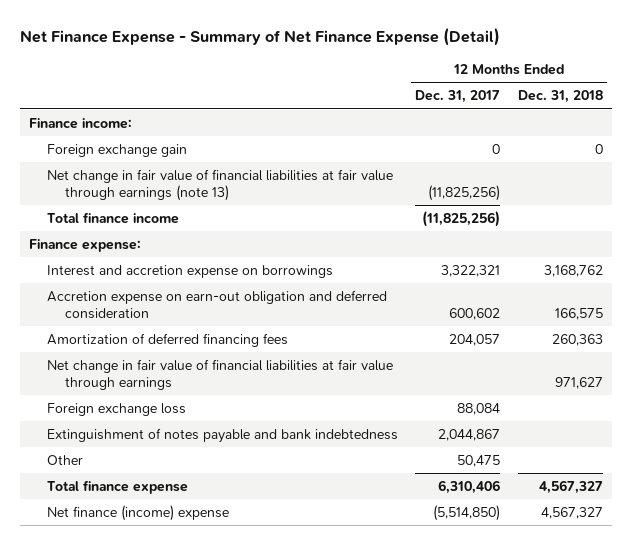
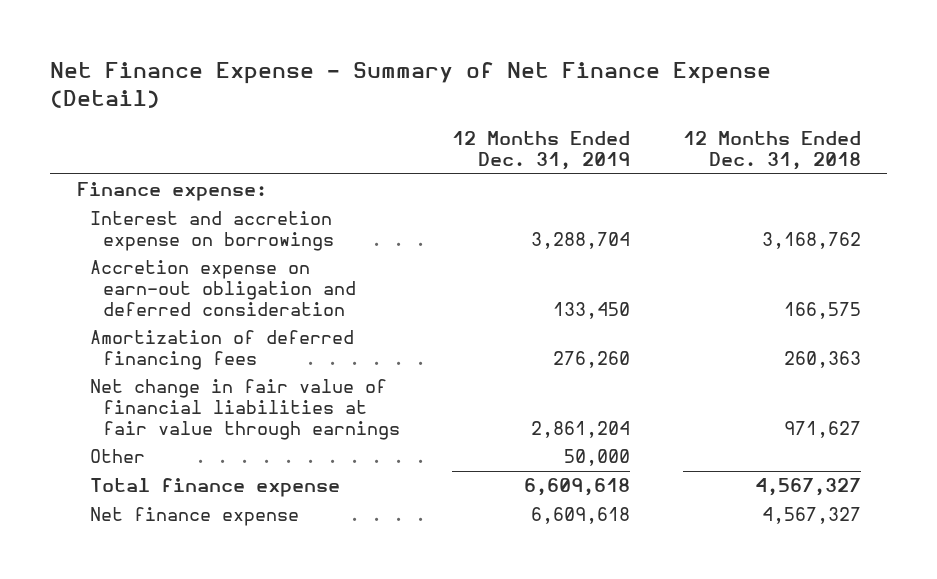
- | 12 Months Ended Dec. 31, 2017 | 12 Months Ended Dec. 31, 2018
+ | 12 Months Ended Dec. 31, 2019 | 12 Months Ended Dec. 31, 2018
- Finance income:
- Foreign exchange gain | 0 | 0
- Net change in fair value of financial liabilities at fair value through earnings (note 13) | (11,825,256) |
- Total finance income | (11,825,256) |
- Foreign exchange loss | 88,084 |
- Extinguishment of notes payable and bank indebtedness | 2,044,867 |
- Net finance (income) expense | (5,514,850) | 4,567,327
+ Net finance expense | 6,609,618 | 4,567,327

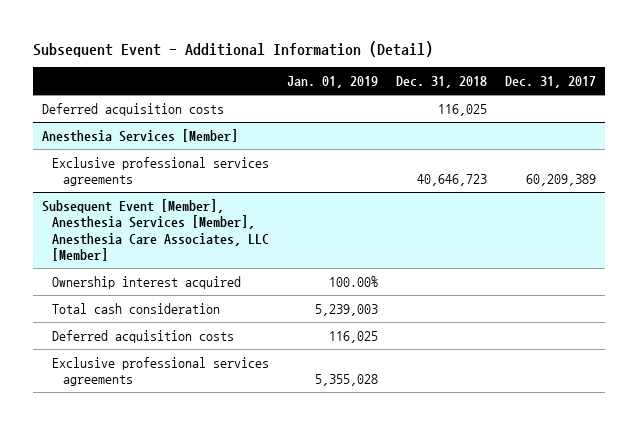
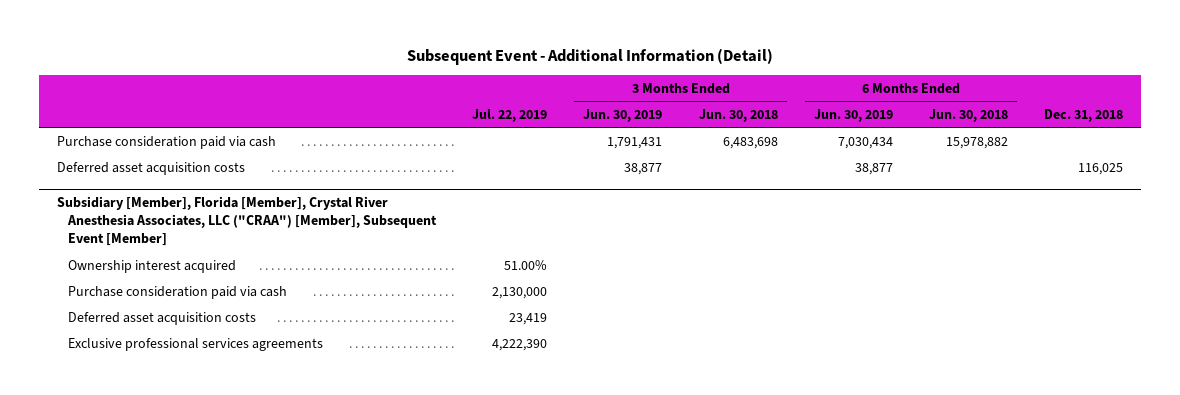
- | Jan. 01, 2019 | Dec. 31, 2018 | Dec. 31, 2017
+ | Jul. 22, 2019 | 3 Months Ended Jun. 30, 2019 | 3 Months Ended Jun. 30, 2018 | 6 Months Ended Jun. 30, 2019 | 6 Months Ended Jun. 30, 2018 | Dec. 31, 2018
- Deferred acquisition costs | | 116,025 |
- Anesthesia Services [Member]
- Exclusive professional services agreements | | 40,646,723 | 60,209,389
- Subsequent Event [Member], Anesthesia Services [Member], Anesthesia Care Associates, LLC [Member]
- Ownership interest acquired | 100.00% | |
- Total cash consideration | 5,239,003 | |
- Deferred acquisition costs | 116,025 | |
- Exclusive professional services agreements | 5,355,028 | |
+ Purchase consideration paid via cash | | 1,791,431 | 6,483,698 | 7,030,434 | 15,978,882 |
+ Deferred asset acquisition costs | | 38,877 | | 38,877 | | 116,025
+ Subsidiary [Member], Florida [Member], Crystal River Anesthesia Associates, LLC ("CRAA") [Member], Subsequent Event [Member]
+ Ownership interest acquired | 51.00% | | | | |
+ Purchase consideration paid via cash | 2,130,000 | | | | |
+ Deferred asset acquisition costs | 23,419 | | | | |
+ Exclusive professional services agreements | 4,222,390 | | | | |

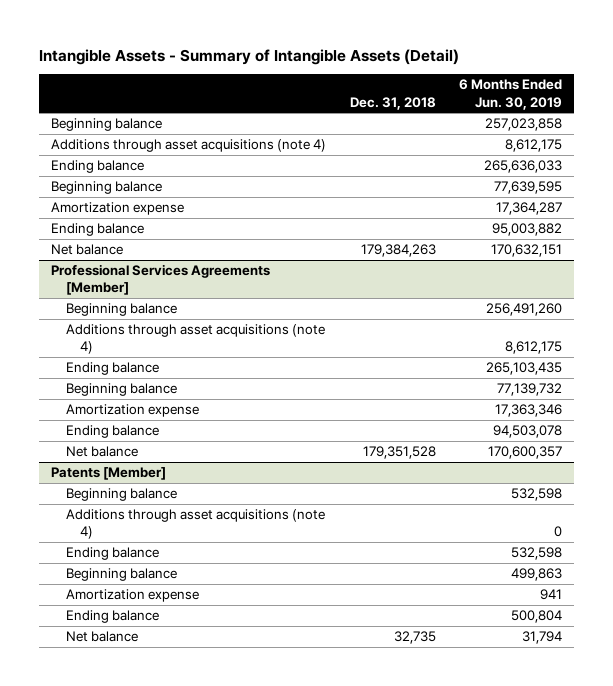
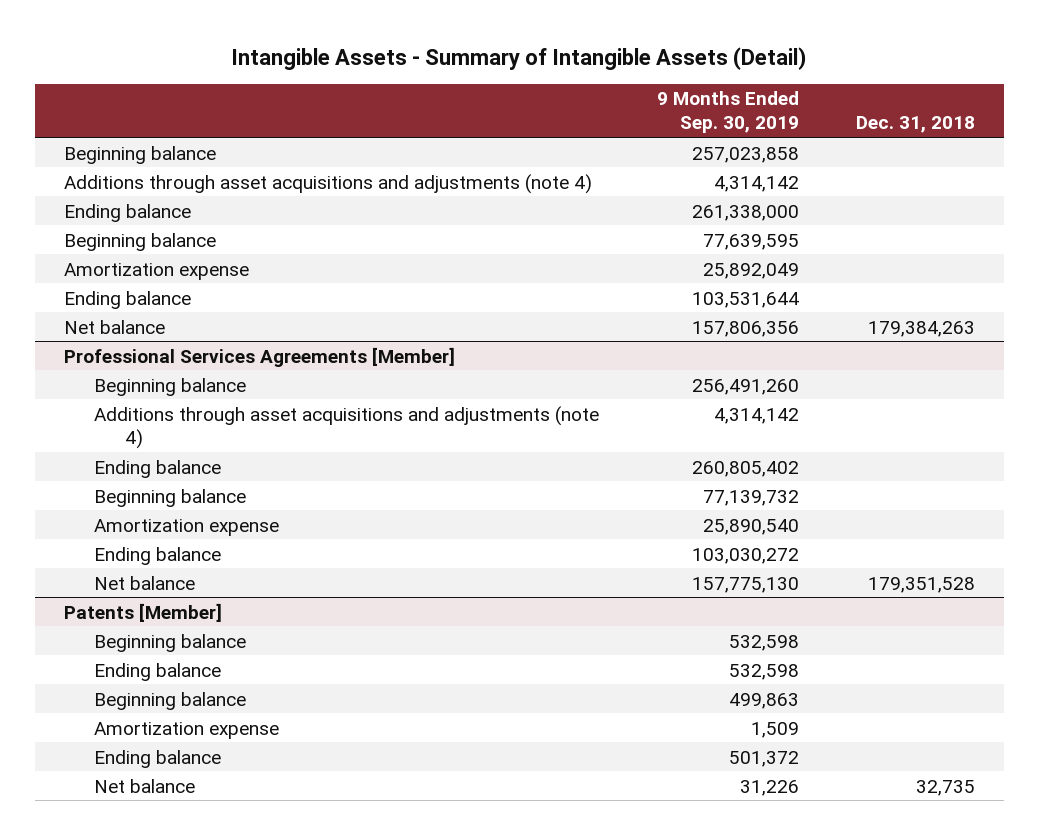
- | Dec. 31, 2018 | 6 Months Ended Jun. 30, 2019
+ | 9 Months Ended Sep. 30, 2019 | Dec. 31, 2018
- Additions through asset acquisitions (note 4) | | 8,612,175
+ Additions through asset acquisitions and adjustments (note 4) | 4,314,142 |
@ Professional Services Agreements [Member]
- Additions through asset acquisitions (note 4) | | 8,612,175
+ Additions through asset acquisitions and adjustments (note 4) | 4,314,142 |
@ Patents [Member]
- Additions through asset acquisitions (note 4) | | 0

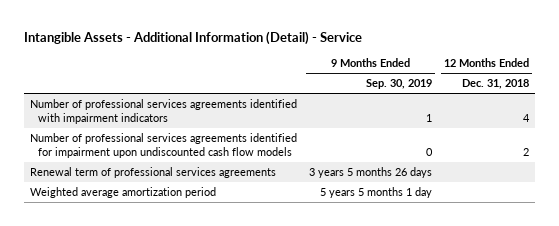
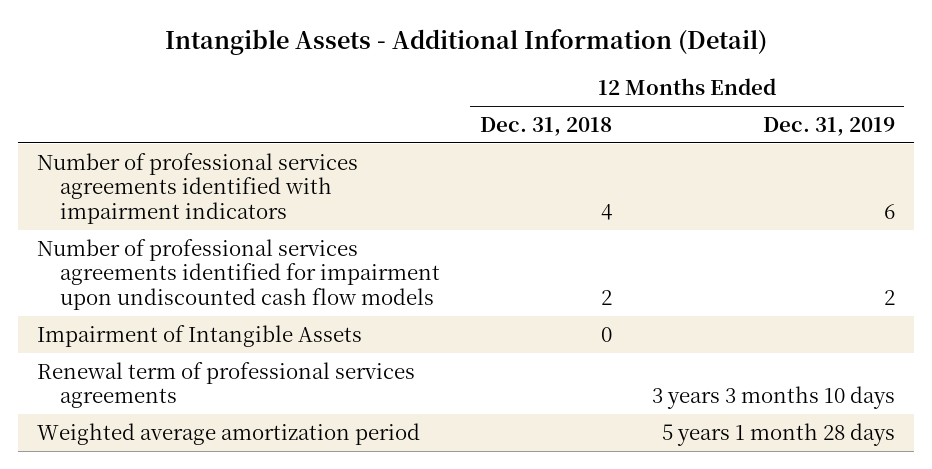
- Intangible Assets - Additional Information (Detail) - Service
+ Intangible Assets - Additional Information (Detail)
- | 9 Months Ended Sep. 30, 2019 | 12 Months Ended Dec. 31, 2018
+ | 12 Months Ended Dec. 31, 2018 | 12 Months Ended Dec. 31, 2019
+ Impairment of Intangible Assets | 0 |

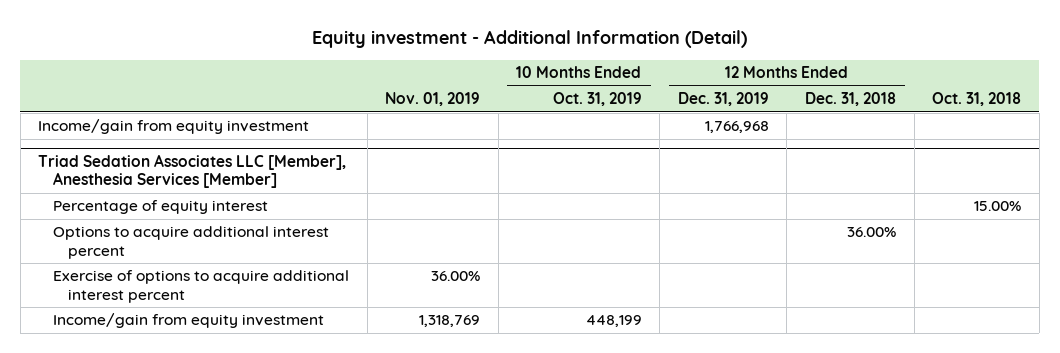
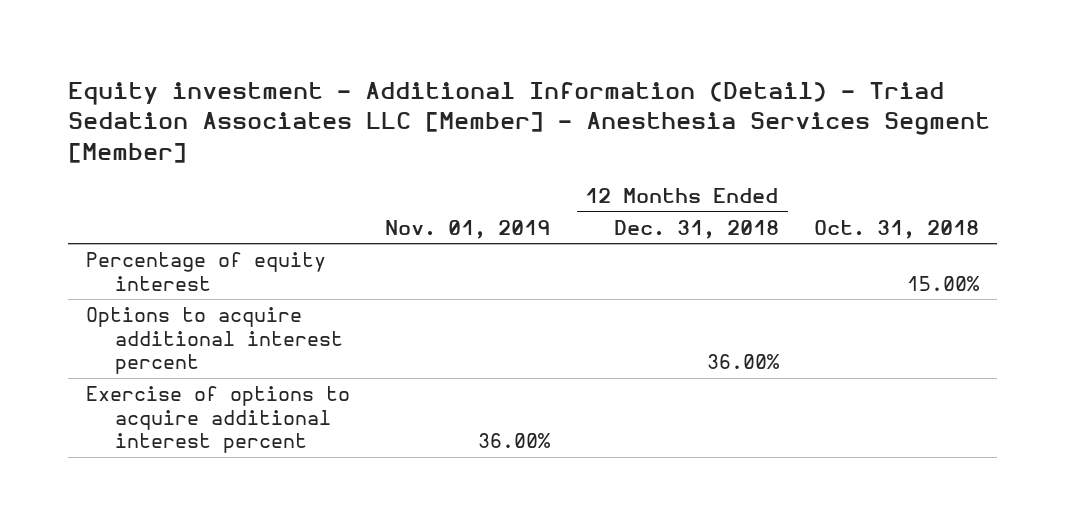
- Equity investment - Additional Information (Detail)
+ Equity investment - Additional Information (Detail) - Triad Sedation Associates LLC [Member] - Anesthesia Services Segment [Member]
- | Nov. 01, 2019 | 10 Months Ended Oct. 31, 2019 | 12 Months Ended Dec. 31, 2019 | 12 Months Ended Dec. 31, 2018 | Oct. 31, 2018
+ | Nov. 01, 2019 | 12 Months Ended Dec. 31, 2018 | Oct. 31, 2018
- Income/gain from equity investment | | | 1,766,968 | |
- Triad Sedation Associates LLC [Member], Anesthesia Services [Member]
- Percentage of equity interest | | | | | 15.00%
- Options to acquire additional interest percent | | | | 36.00% |
- Exercise of options to acquire additional interest percent | 36.00% | | | |
- Income/gain from equity investment | 1,318,769 | 448,199 | | |
+ Percentage of equity interest | | | 15.00%
+ Options to acquire additional interest percent | | 36.00% |
+ Exercise of options to acquire additional interest percent | 36.00% | |

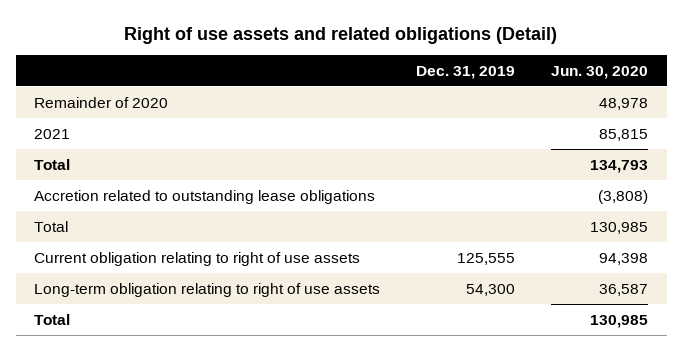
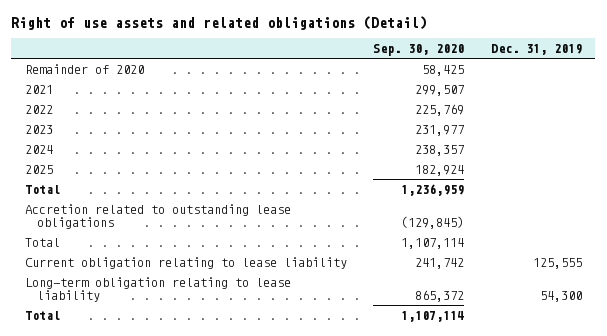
- | Dec. 31, 2019 | Jun. 30, 2020
+ | Sep. 30, 2020 | Dec. 31, 2019
+ 2022 | 225,769 |
+ 2023 | 231,977 |
+ 2024 | 238,357 |
+ 2025 | 182,924 |
- Current obligation relating to right of use assets | 125,555 | 94,398
- Long-term obligation relating to right of use assets | 54,300 | 36,587
+ Current obligation relating to lease liability | 241,742 | 125,555
+ Long-term obligation relating to lease liability | 865,372 | 54,300

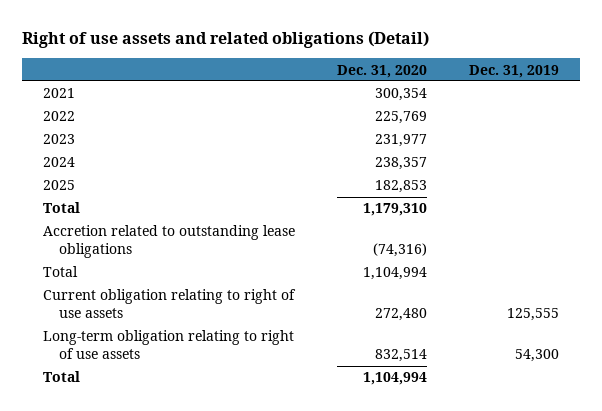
- | Sep. 30, 2020 | Dec. 31, 2019
+ | Dec. 31, 2020 | Dec. 31, 2019
- Remainder of 2020 | 58,425 |
- Current obligation relating to lease liability | 241,742 | 125,555
- Long-term obligation relating to lease liability | 865,372 | 54,300
+ Current obligation relating to right of use assets | 272,480 | 125,555
+ Long-term obligation relating to right of use assets | 832,514 | 54,300

